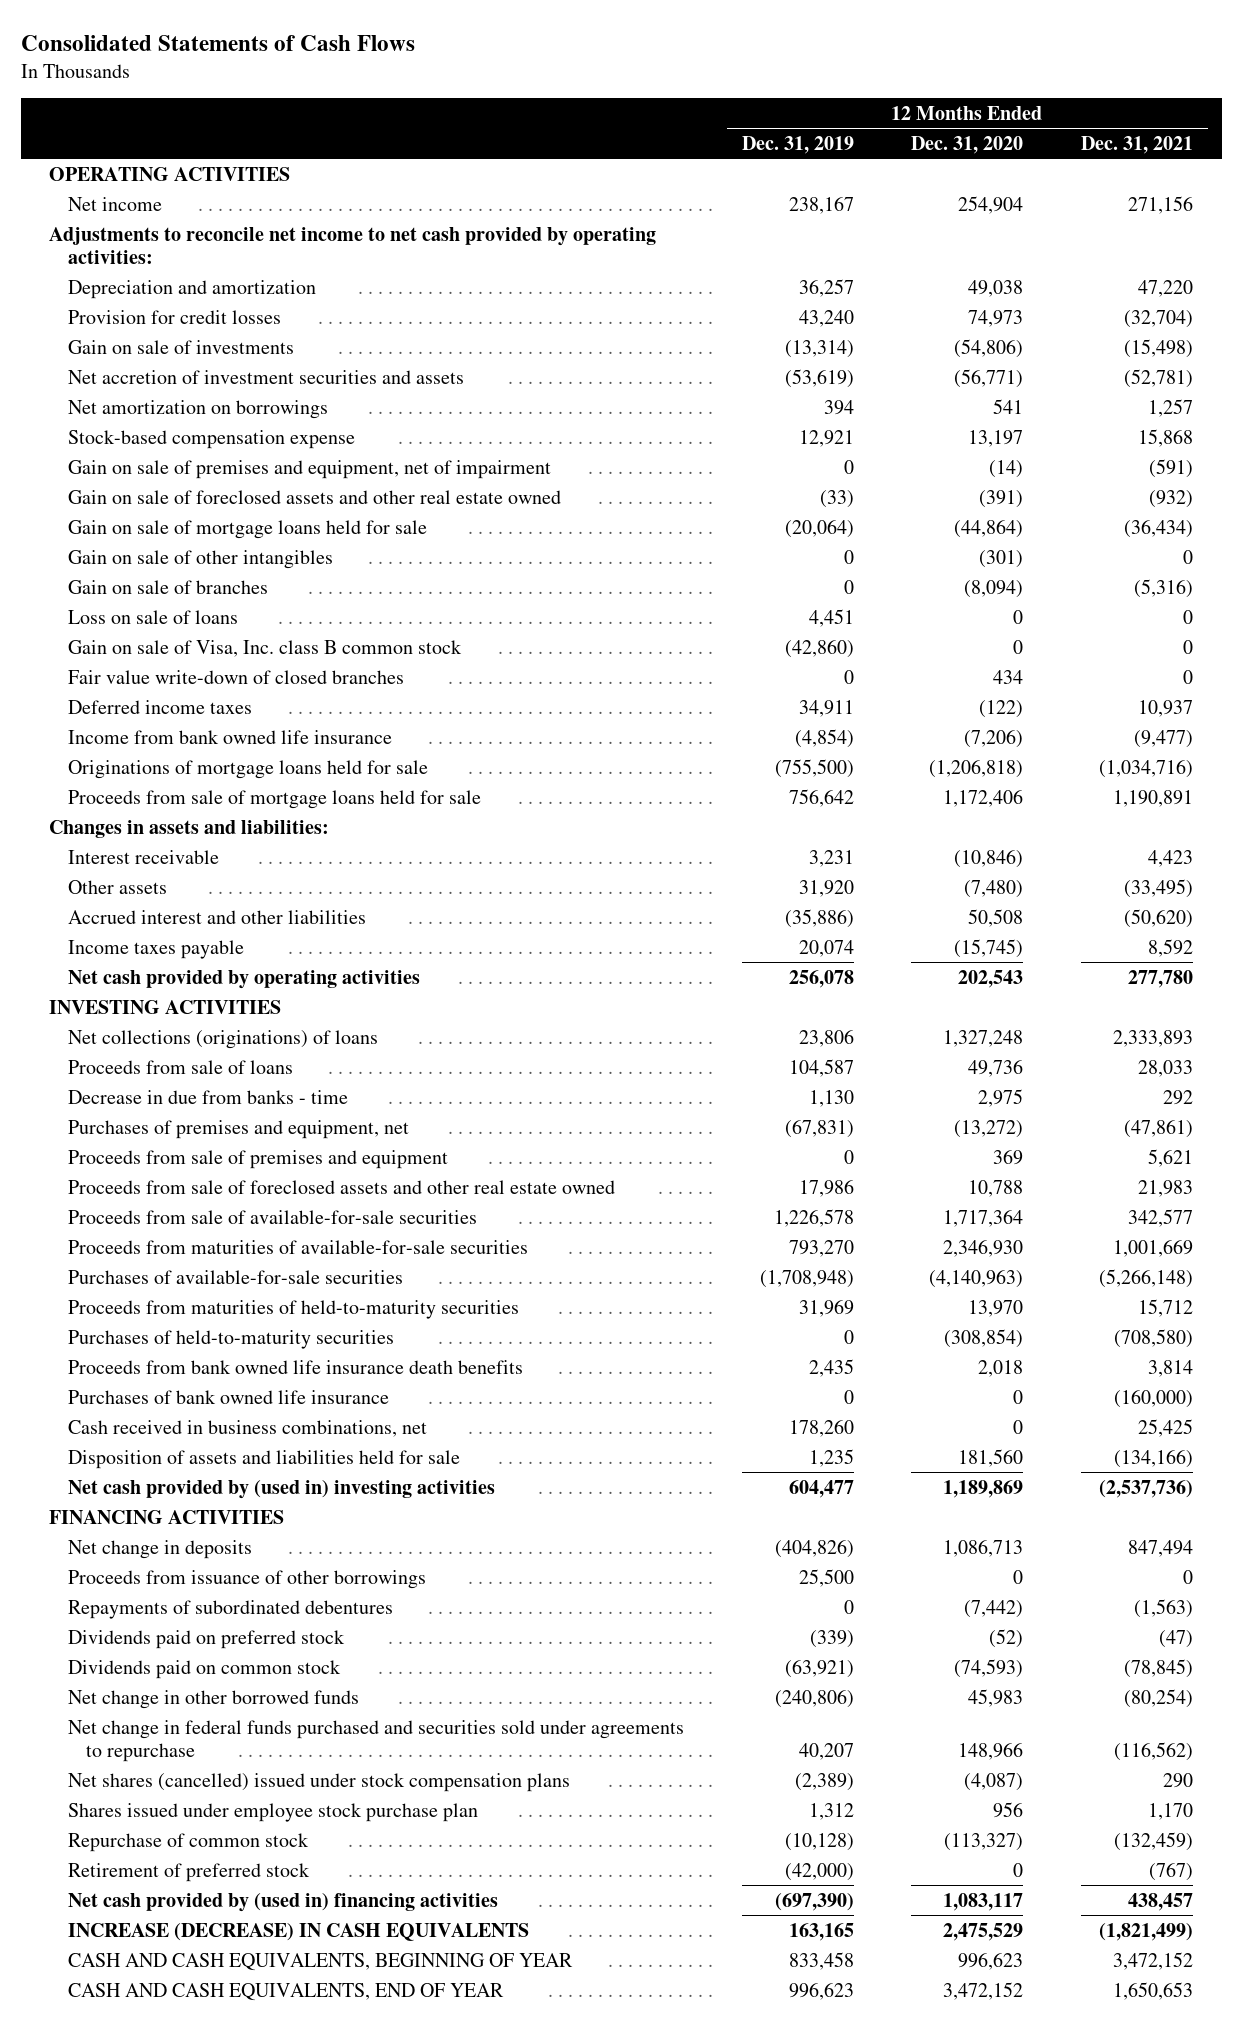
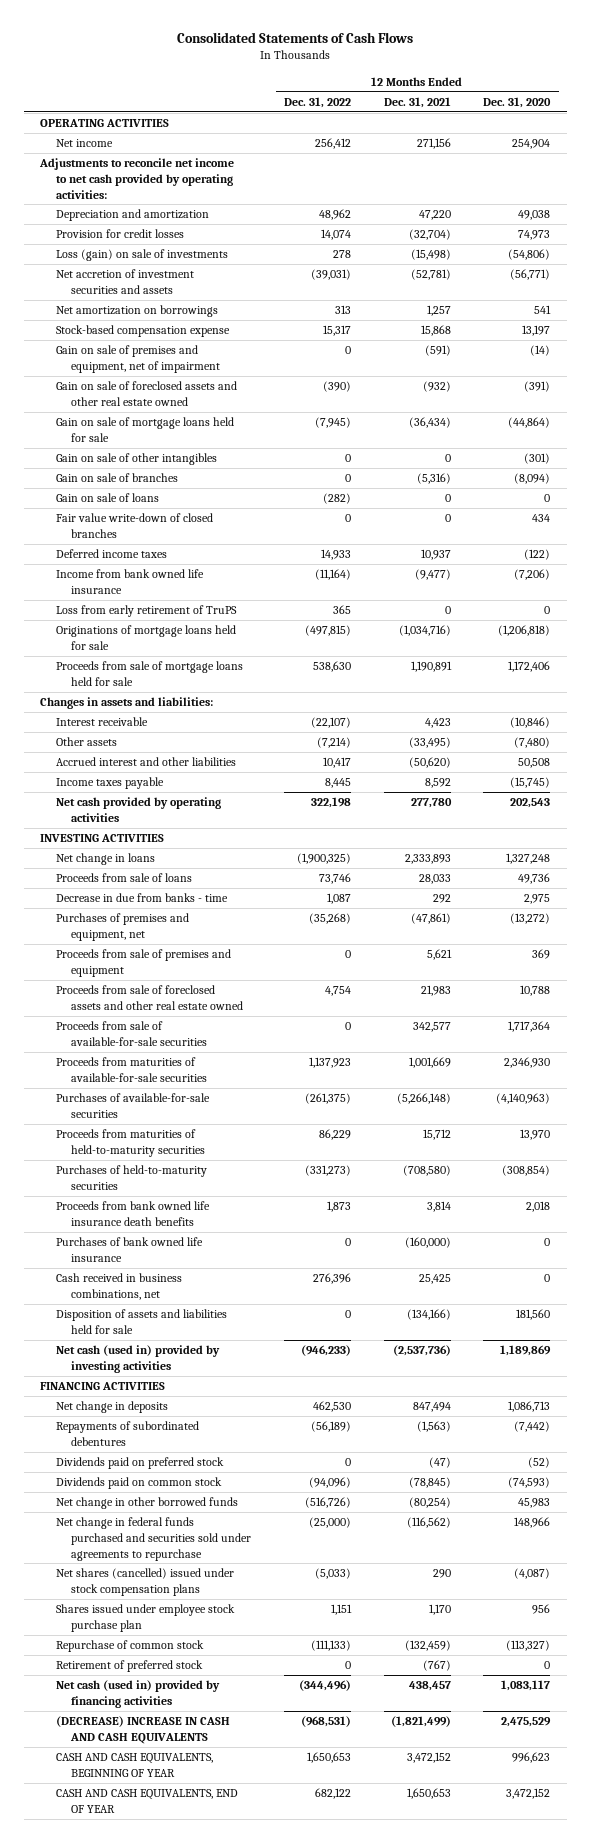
- | 12 Months Ended Dec. 31, 2019 | 12 Months Ended Dec. 31, 2020 | 12 Months Ended Dec. 31, 2021
+ | 12 Months Ended Dec. 31, 2022 | 12 Months Ended Dec. 31, 2021 | 12 Months Ended Dec. 31, 2020
- Gain on sale of investments | (13,314) | (54,806) | (15,498)
+ Loss (gain) on sale of investments | 278 | (15,498) | (54,806)
- Loss on sale of loans | 4,451 | 0 | 0
- Gain on sale of Visa, Inc. class B common stock | (42,860) | 0 | 0
+ Gain on sale of loans | (282) | 0 | 0
+ Loss from early retirement of TruPS | 365 | 0 | 0
- Net collections (originations) of loans | 23,806 | 1,327,248 | 2,333,893
+ Net change in loans | (1,900,325) | 2,333,893 | 1,327,248
- Net cash provided by (used in) investing activities | 604,477 | 1,189,869 | (2,537,736)
+ Net cash (used in) provided by investing activities | (946,233) | (2,537,736) | 1,189,869
- Proceeds from issuance of other borrowings | 25,500 | 0 | 0
- Net cash provided by (used in) financing activities | (697,390) | 1,083,117 | 438,457
- INCREASE (DECREASE) IN CASH EQUIVALENTS | 163,165 | 2,475,529 | (1,821,499)
+ Net cash (used in) provided by financing activities | (344,496) | 438,457 | 1,083,117
+ (DECREASE) INCREASE IN CASH AND CASH EQUIVALENTS | (968,531) | (1,821,499) | 2,475,529

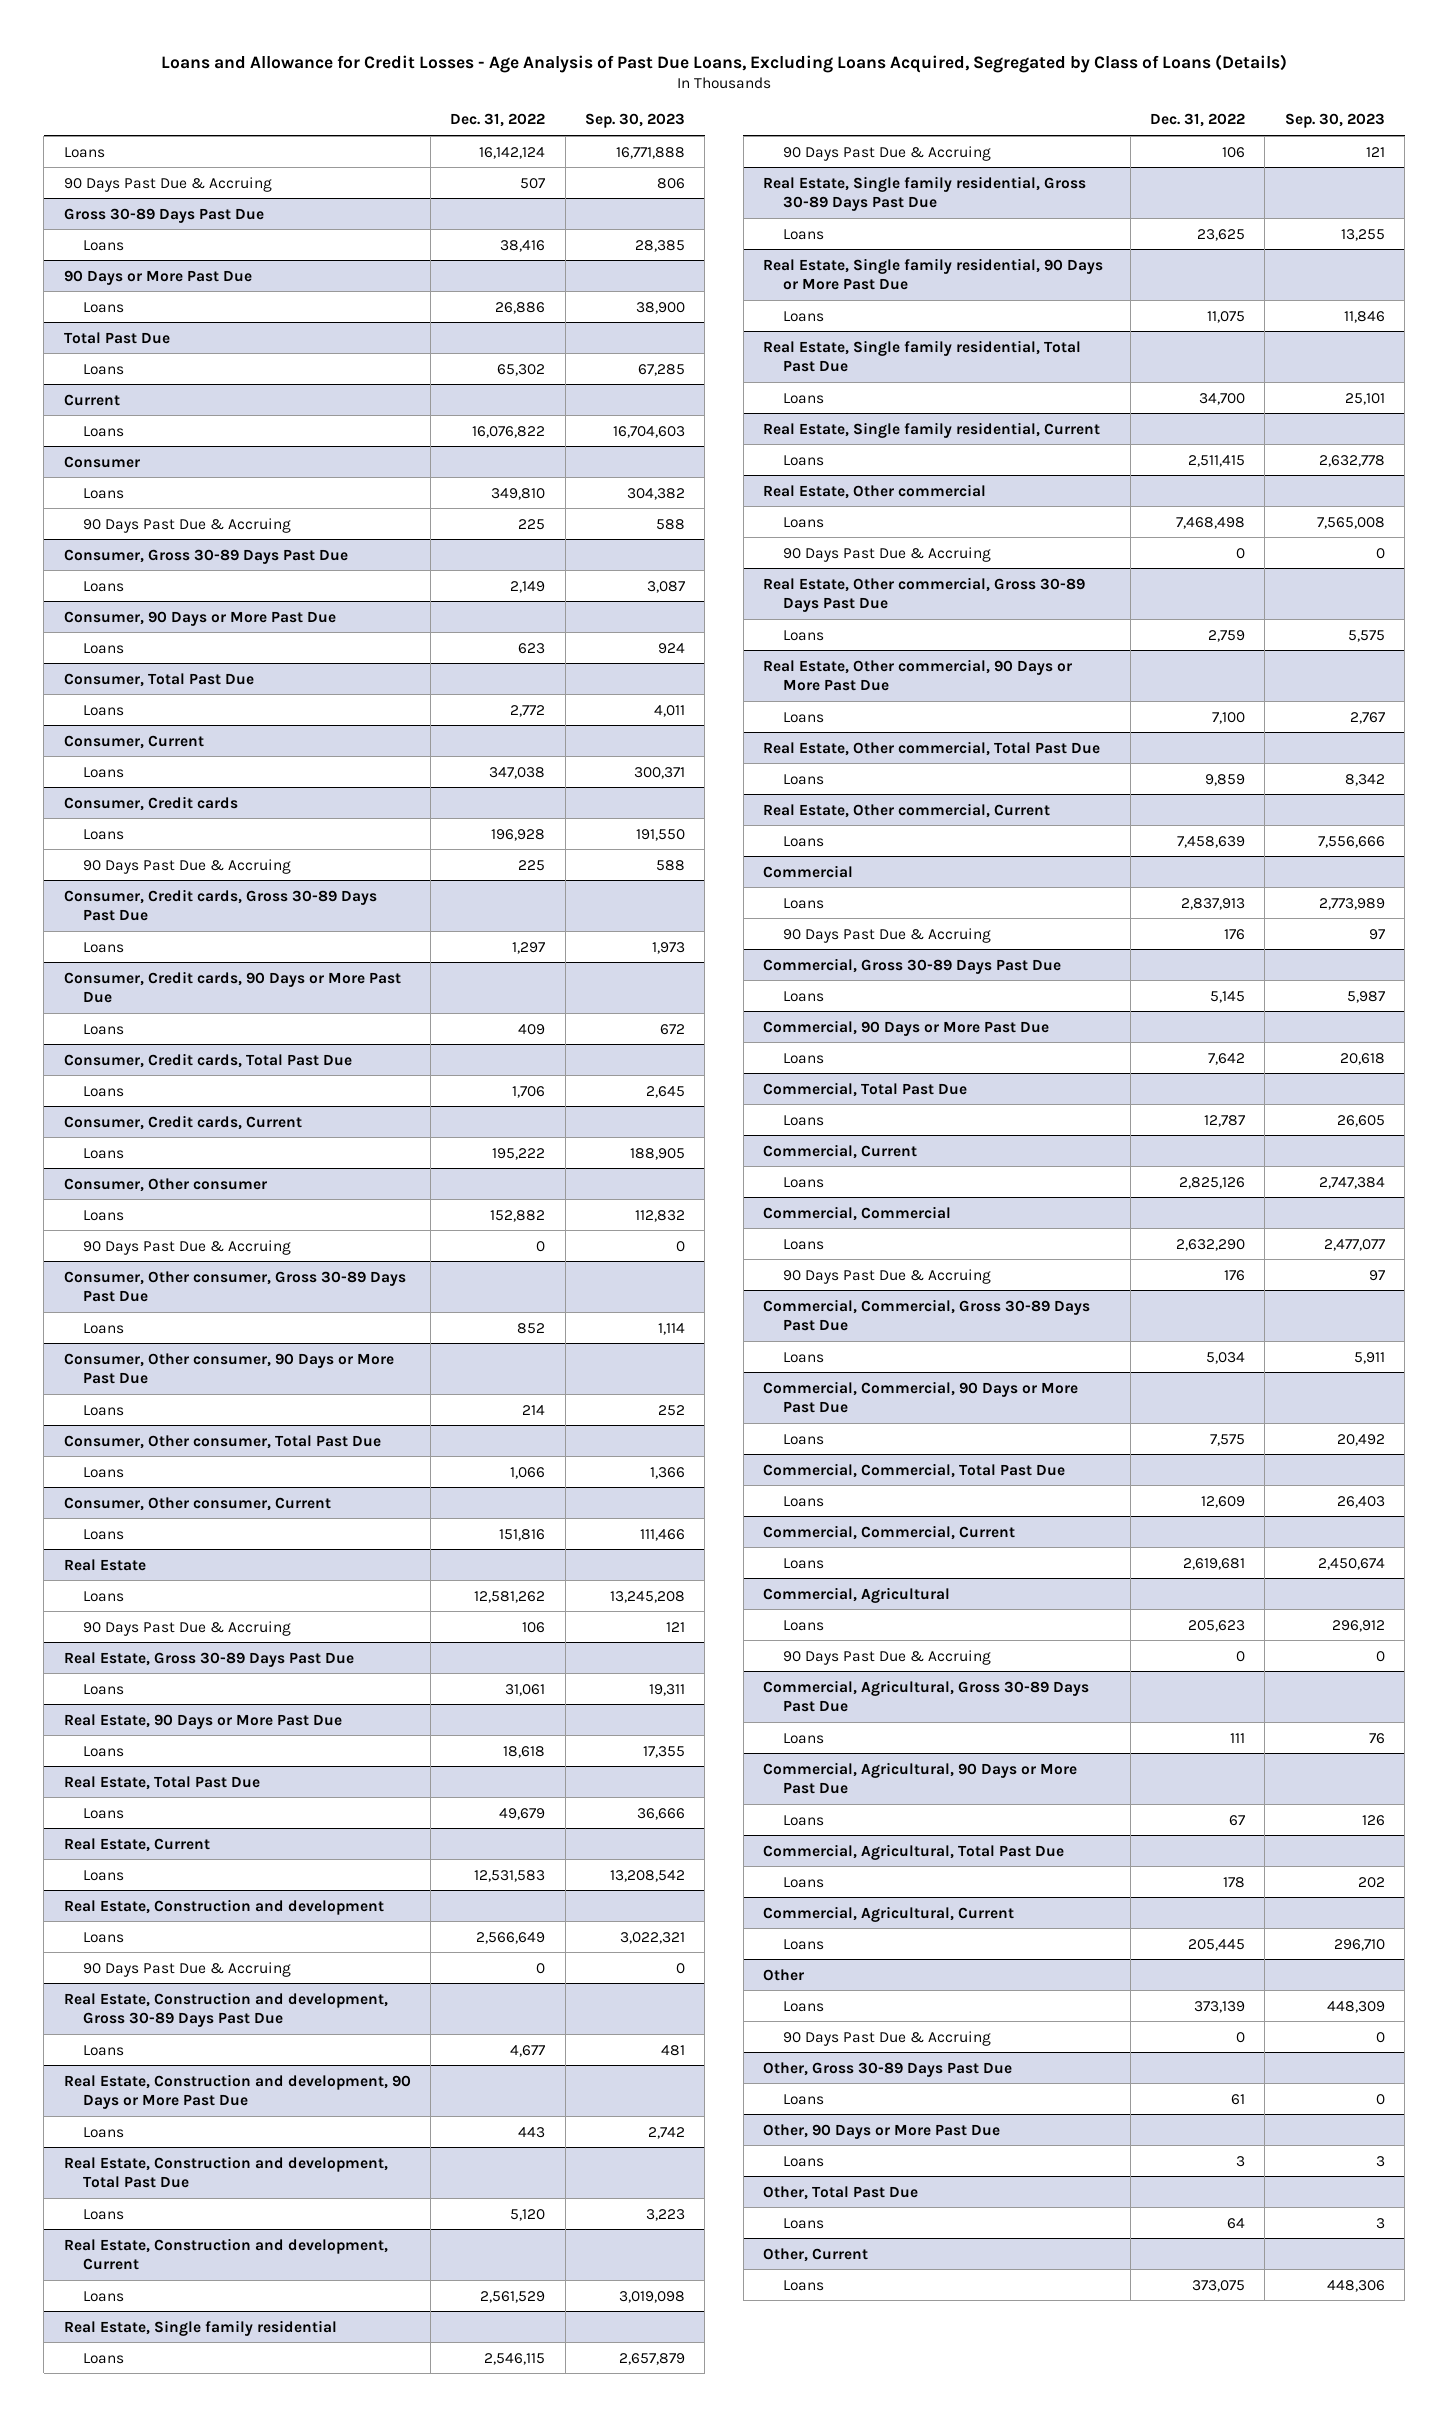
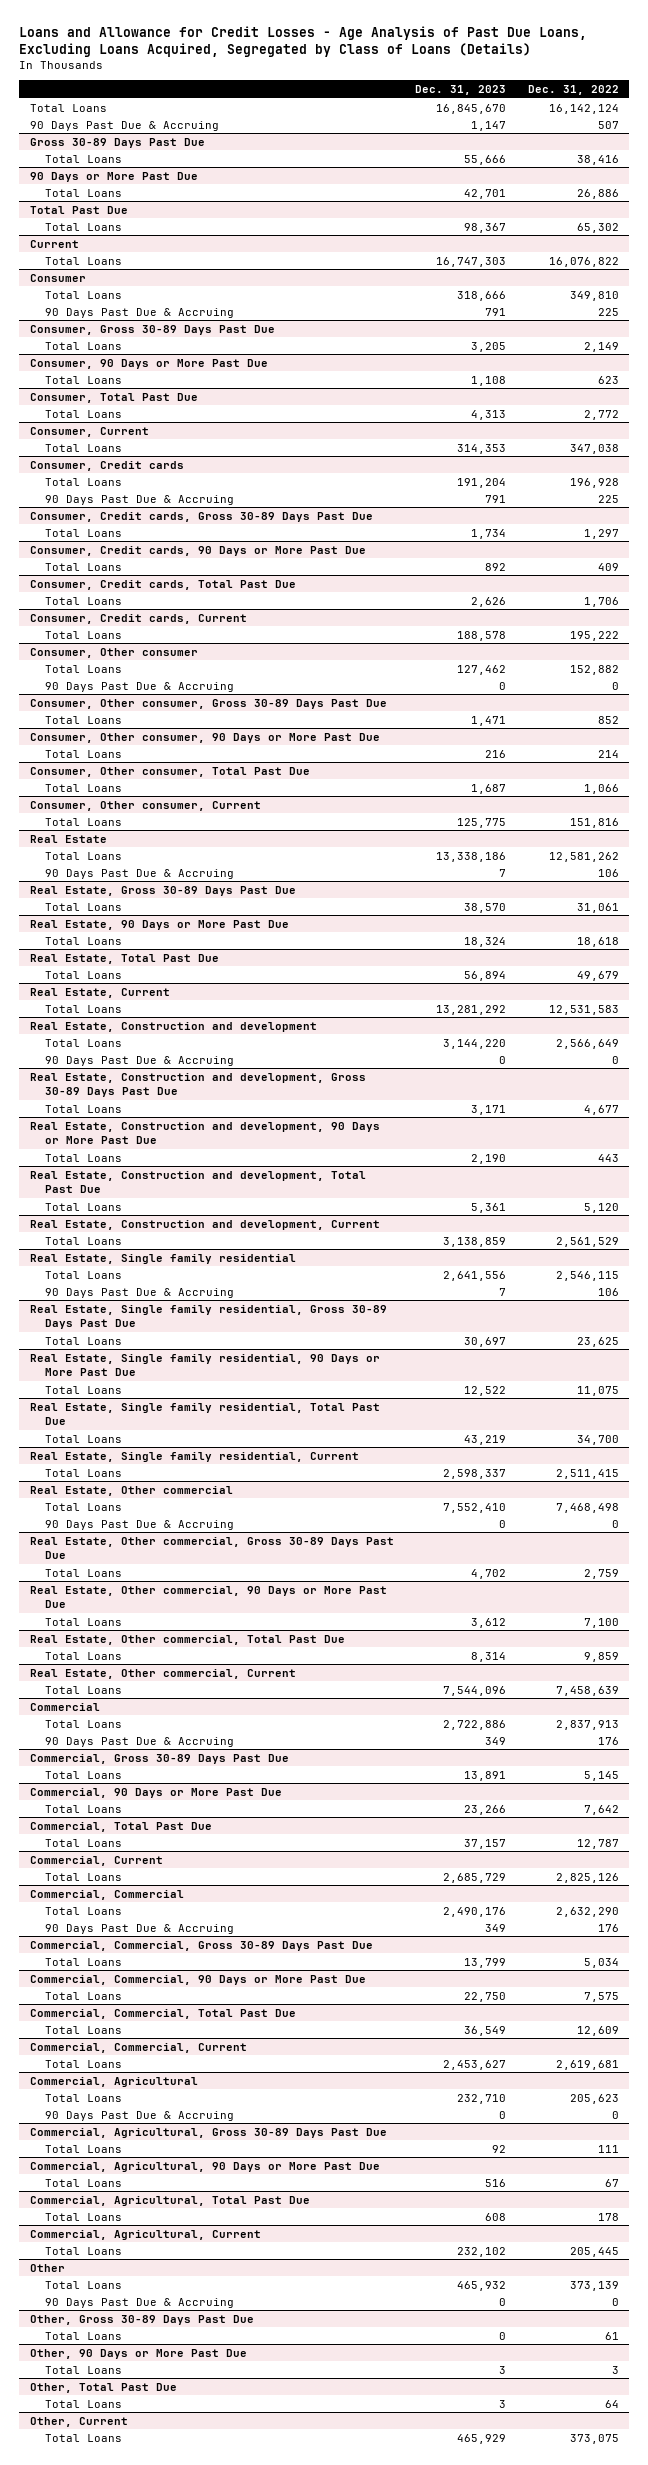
- | Dec. 31, 2022 | Sep. 30, 2023
+ | Dec. 31, 2023 | Dec. 31, 2022
- Loans | 16,142,124 | 16,771,888
+ Total Loans | 16,845,670 | 16,142,124
@ Gross 30-89 Days Past Due
- Loans | 38,416 | 28,385
+ Total Loans | 55,666 | 38,416
@ 90 Days or More Past Due
- Loans | 26,886 | 38,900
+ Total Loans | 42,701 | 26,886
@ Total Past Due
- Loans | 65,302 | 67,285
+ Total Loans | 98,367 | 65,302
@ Current
- Loans | 16,076,822 | 16,704,603
+ Total Loans | 16,747,303 | 16,076,822
@ Consumer
- Loans | 349,810 | 304,382
+ Total Loans | 318,666 | 349,810
@ Consumer, Gross 30-89 Days Past Due
- Loans | 2,149 | 3,087
+ Total Loans | 3,205 | 2,149
@ Consumer, 90 Days or More Past Due
- Loans | 623 | 924
+ Total Loans | 1,108 | 623
@ Consumer, Total Past Due
- Loans | 2,772 | 4,011
+ Total Loans | 4,313 | 2,772
@ Consumer, Current
- Loans | 347,038 | 300,371
+ Total Loans | 314,353 | 347,038
@ Consumer, Credit cards
- Loans | 196,928 | 191,550
+ Total Loans | 191,204 | 196,928
@ Consumer, Credit cards, Gross 30-89 Days Past Due
- Loans | 1,297 | 1,973
+ Total Loans | 1,734 | 1,297
@ Consumer, Credit cards, 90 Days or More Past Due
- Loans | 409 | 672
+ Total Loans | 892 | 409
@ Consumer, Credit cards, Total Past Due
- Loans | 1,706 | 2,645
+ Total Loans | 2,626 | 1,706
@ Consumer, Credit cards, Current
- Loans | 195,222 | 188,905
+ Total Loans | 188,578 | 195,222
@ Consumer, Other consumer
- Loans | 152,882 | 112,832
+ Total Loans | 127,462 | 152,882
@ Consumer, Other consumer, Gross 30-89 Days Past Due
- Loans | 852 | 1,114
+ Total Loans | 1,471 | 852
@ Consumer, Other consumer, 90 Days or More Past Due
- Loans | 214 | 252
+ Total Loans | 216 | 214
@ Consumer, Other consumer, Total Past Due
- Loans | 1,066 | 1,366
+ Total Loans | 1,687 | 1,066
@ Consumer, Other consumer, Current
- Loans | 151,816 | 111,466
+ Total Loans | 125,775 | 151,816
@ Real Estate
- Loans | 12,581,262 | 13,245,208
+ Total Loans | 13,338,186 | 12,581,262
@ Real Estate, Gross 30-89 Days Past Due
- Loans | 31,061 | 19,311
+ Total Loans | 38,570 | 31,061
@ Real Estate, 90 Days or More Past Due
- Loans | 18,618 | 17,355
+ Total Loans | 18,324 | 18,618
@ Real Estate, Total Past Due
- Loans | 49,679 | 36,666
+ Total Loans | 56,894 | 49,679
@ Real Estate, Current
- Loans | 12,531,583 | 13,208,542
+ Total Loans | 13,281,292 | 12,531,583
@ Real Estate, Construction and development
- Loans | 2,566,649 | 3,022,321
+ Total Loans | 3,144,220 | 2,566,649
@ Real Estate, Construction and development, Gross 30-89 Days Past Due
- Loans | 4,677 | 481
+ Total Loans | 3,171 | 4,677
@ Real Estate, Construction and development, 90 Days or More Past Due
- Loans | 443 | 2,742
+ Total Loans | 2,190 | 443
@ Real Estate, Construction and development, Total Past Due
- Loans | 5,120 | 3,223
+ Total Loans | 5,361 | 5,120
@ Real Estate, Construction and development, Current
- Loans | 2,561,529 | 3,019,098
+ Total Loans | 3,138,859 | 2,561,529
@ Real Estate, Single family residential
- Loans | 2,546,115 | 2,657,879
+ Total Loans | 2,641,556 | 2,546,115
@ Real Estate, Single family residential, Gross 30-89 Days Past Due
- Loans | 23,625 | 13,255
+ Total Loans | 30,697 | 23,625
@ Real Estate, Single family residential, 90 Days or More Past Due
- Loans | 11,075 | 11,846
+ Total Loans | 12,522 | 11,075
@ Real Estate, Single family residential, Total Past Due
- Loans | 34,700 | 25,101
+ Total Loans | 43,219 | 34,700
@ Real Estate, Single family residential, Current
- Loans | 2,511,415 | 2,632,778
+ Total Loans | 2,598,337 | 2,511,415
@ Real Estate, Other commercial
- Loans | 7,468,498 | 7,565,008
+ Total Loans | 7,552,410 | 7,468,498
@ Real Estate, Other commercial, Gross 30-89 Days Past Due
- Loans | 2,759 | 5,575
+ Total Loans | 4,702 | 2,759
@ Real Estate, Other commercial, 90 Days or More Past Due
- Loans | 7,100 | 2,767
+ Total Loans | 3,612 | 7,100
@ Real Estate, Other commercial, Total Past Due
- Loans | 9,859 | 8,342
+ Total Loans | 8,314 | 9,859
@ Real Estate, Other commercial, Current
- Loans | 7,458,639 | 7,556,666
+ Total Loans | 7,544,096 | 7,458,639
@ Commercial
- Loans | 2,837,913 | 2,773,989
+ Total Loans | 2,722,886 | 2,837,913
@ Commercial, Gross 30-89 Days Past Due
- Loans | 5,145 | 5,987
+ Total Loans | 13,891 | 5,145
@ Commercial, 90 Days or More Past Due
- Loans | 7,642 | 20,618
+ Total Loans | 23,266 | 7,642
@ Commercial, Total Past Due
- Loans | 12,787 | 26,605
+ Total Loans | 37,157 | 12,787
@ Commercial, Current
- Loans | 2,825,126 | 2,747,384
+ Total Loans | 2,685,729 | 2,825,126
@ Commercial, Commercial
- Loans | 2,632,290 | 2,477,077
+ Total Loans | 2,490,176 | 2,632,290
@ Commercial, Commercial, Gross 30-89 Days Past Due
- Loans | 5,034 | 5,911
+ Total Loans | 13,799 | 5,034
@ Commercial, Commercial, 90 Days or More Past Due
- Loans | 7,575 | 20,492
+ Total Loans | 22,750 | 7,575
@ Commercial, Commercial, Total Past Due
- Loans | 12,609 | 26,403
+ Total Loans | 36,549 | 12,609
@ Commercial, Commercial, Current
- Loans | 2,619,681 | 2,450,674
+ Total Loans | 2,453,627 | 2,619,681
@ Commercial, Agricultural
- Loans | 205,623 | 296,912
+ Total Loans | 232,710 | 205,623
@ Commercial, Agricultural, Gross 30-89 Days Past Due
- Loans | 111 | 76
+ Total Loans | 92 | 111
@ Commercial, Agricultural, 90 Days or More Past Due
- Loans | 67 | 126
+ Total Loans | 516 | 67
@ Commercial, Agricultural, Total Past Due
- Loans | 178 | 202
+ Total Loans | 608 | 178
@ Commercial, Agricultural, Current
- Loans | 205,445 | 296,710
+ Total Loans | 232,102 | 205,445
@ Other
- Loans | 373,139 | 448,309
+ Total Loans | 465,932 | 373,139
@ Other, Gross 30-89 Days Past Due
- Loans | 61 | 0
+ Total Loans | 0 | 61
@ Other, 90 Days or More Past Due
- Loans | 3 | 3
+ Total Loans | 3 | 3
@ Other, Total Past Due
- Loans | 64 | 3
+ Total Loans | 3 | 64
@ Other, Current
- Loans | 373,075 | 448,306
+ Total Loans | 465,929 | 373,075

